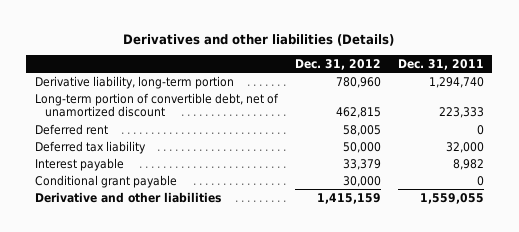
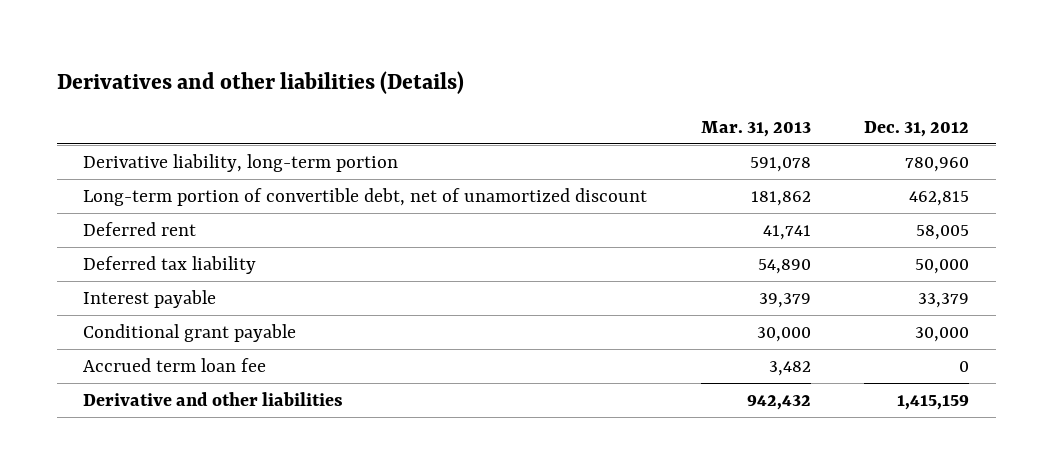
- | Dec. 31, 2012 | Dec. 31, 2011
+ | Mar. 31, 2013 | Dec. 31, 2012
+ Accrued term loan fee | 3,482 | 0

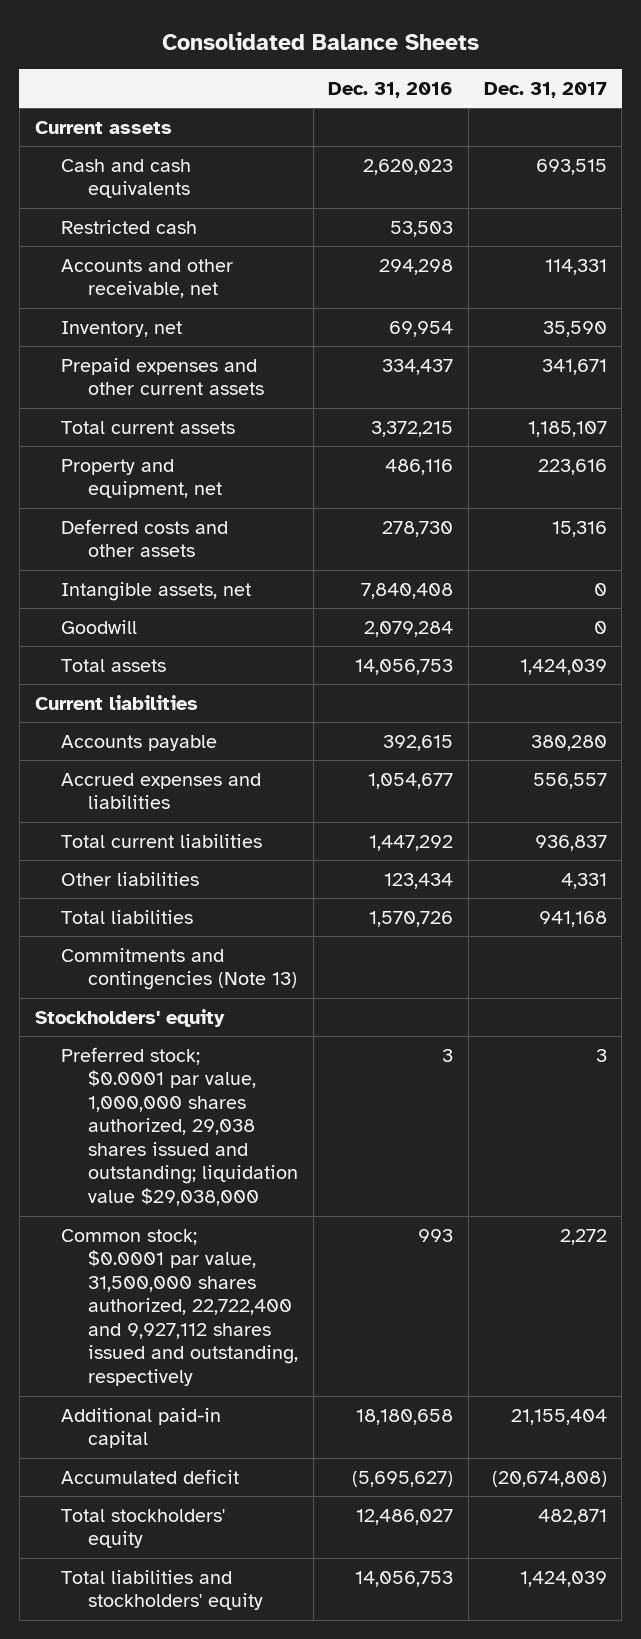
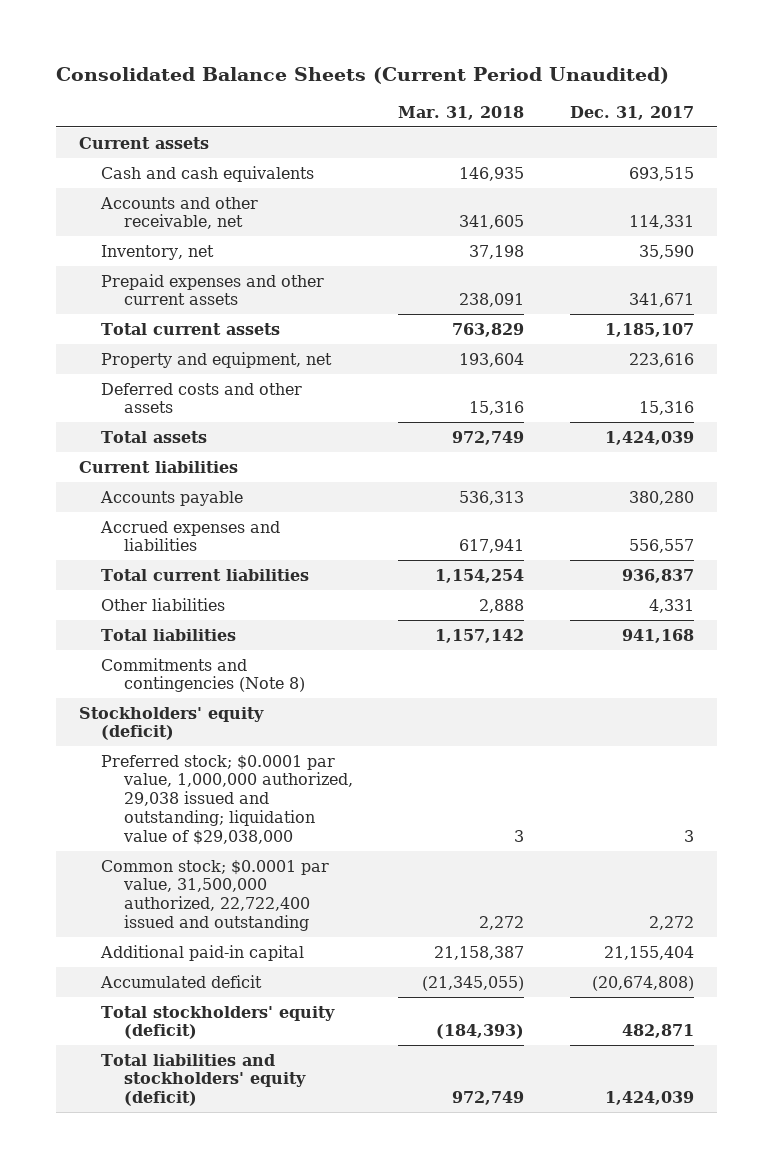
- Consolidated Balance Sheets
+ Consolidated Balance Sheets (Current Period Unaudited)
- | Dec. 31, 2016 | Dec. 31, 2017
+ | Mar. 31, 2018 | Dec. 31, 2017
- Restricted cash | 53,503 |
- Intangible assets, net | 7,840,408 | 0
- Goodwill | 2,079,284 | 0
- Commitments and contingencies (Note 13)
- Stockholders' equity
- Preferred stock; $0.0001 par value, 1,000,000 shares authorized, 29,038 shares issued and outstanding; liquidation value $29,038,000 | 3 | 3
- Common stock; $0.0001 par value, 31,500,000 shares authorized, 22,722,400 and 9,927,112 shares issued and outstanding, respectively | 993 | 2,272
+ Commitments and contingencies (Note 8)
+ Stockholders' equity (deficit)
+ Preferred stock; $0.0001 par value, 1,000,000 authorized, 29,038 issued and outstanding; liquidation value of $29,038,000 | 3 | 3
+ Common stock; $0.0001 par value, 31,500,000 authorized, 22,722,400 issued and outstanding | 2,272 | 2,272
- Total stockholders' equity | 12,486,027 | 482,871
- Total liabilities and stockholders' equity | 14,056,753 | 1,424,039
+ Total stockholders' equity (deficit) | (184,393) | 482,871
+ Total liabilities and stockholders' equity (deficit) | 972,749 | 1,424,039

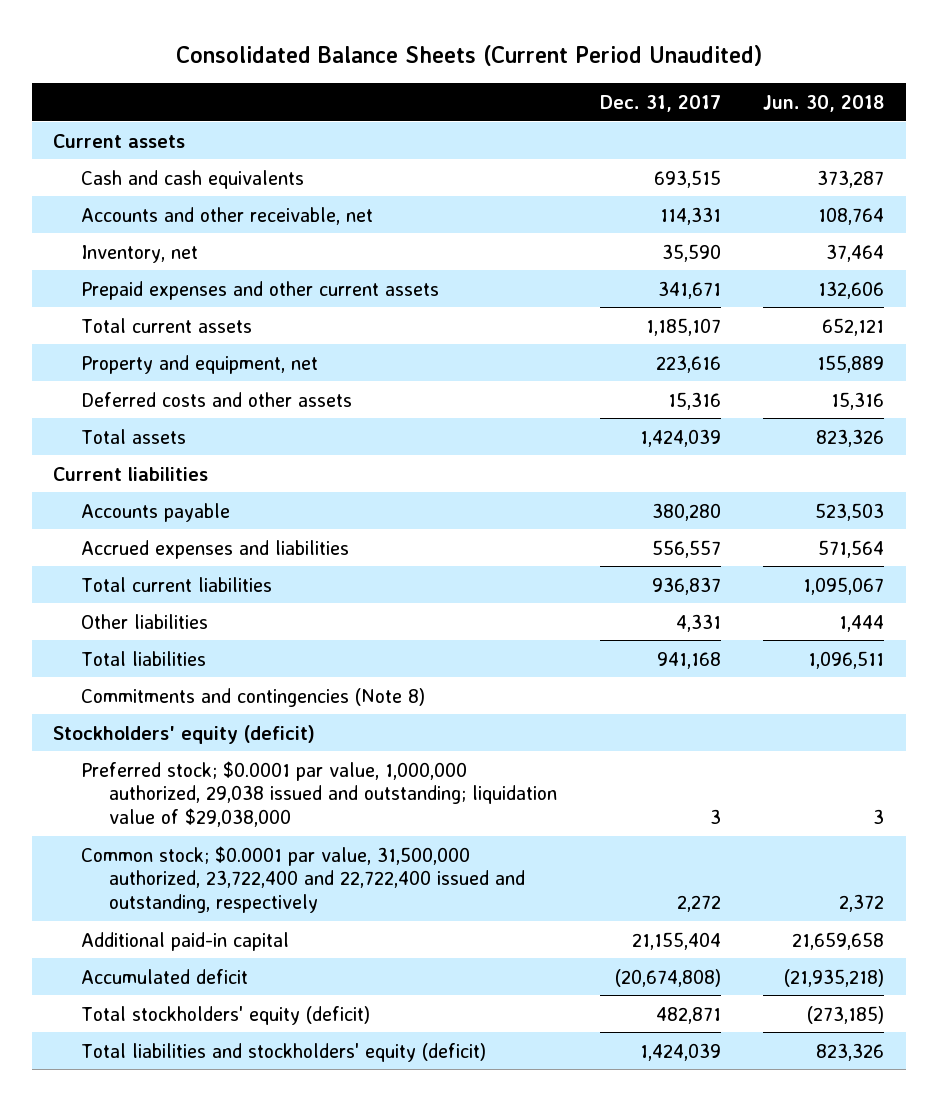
- | Mar. 31, 2018 | Dec. 31, 2017
+ | Dec. 31, 2017 | Jun. 30, 2018
- Common stock; $0.0001 par value, 31,500,000 authorized, 22,722,400 issued and outstanding | 2,272 | 2,272
+ Common stock; $0.0001 par value, 31,500,000 authorized, 23,722,400 and 22,722,400 issued and outstanding, respectively | 2,272 | 2,372

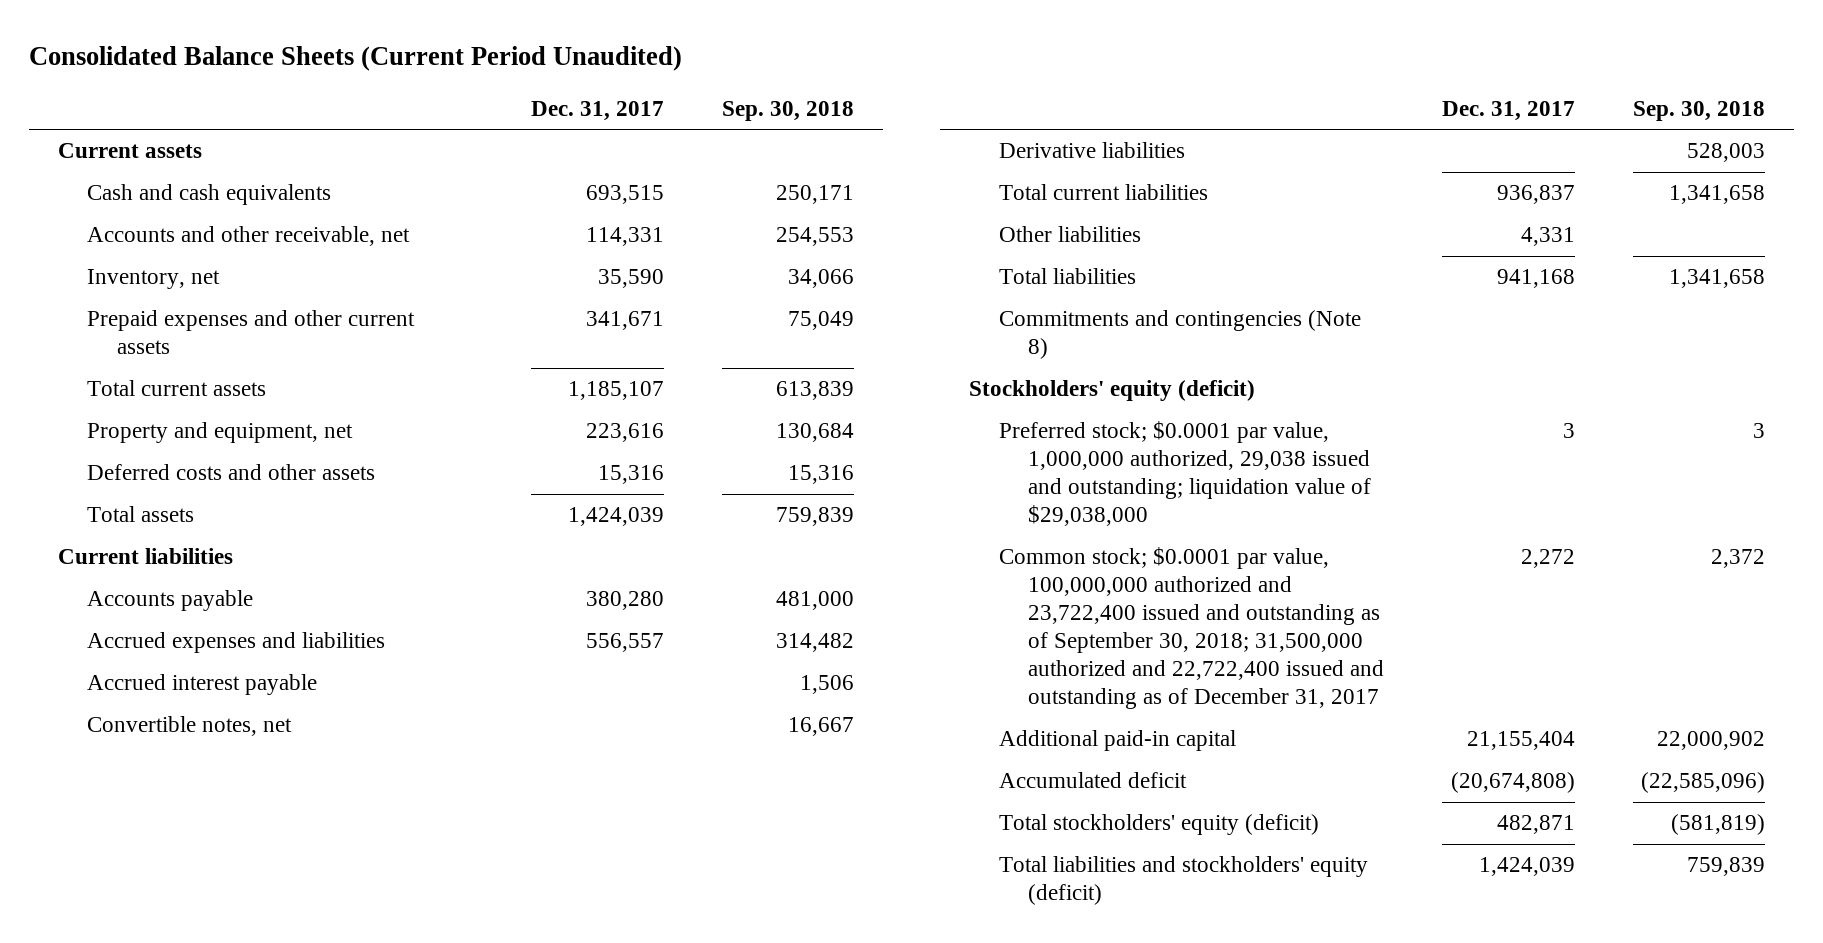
- | Dec. 31, 2017 | Jun. 30, 2018
+ | Dec. 31, 2017 | Sep. 30, 2018
+ Accrued interest payable | | 1,506
+ Convertible notes, net | | 16,667
+ Derivative liabilities | | 528,003
- Common stock; $0.0001 par value, 31,500,000 authorized, 23,722,400 and 22,722,400 issued and outstanding, respectively | 2,272 | 2,372
+ Common stock; $0.0001 par value, 100,000,000 authorized and 23,722,400 issued and outstanding as of September 30, 2018; 31,500,000 authorized and 22,722,400 issued and outstanding as of December 31, 2017 | 2,272 | 2,372

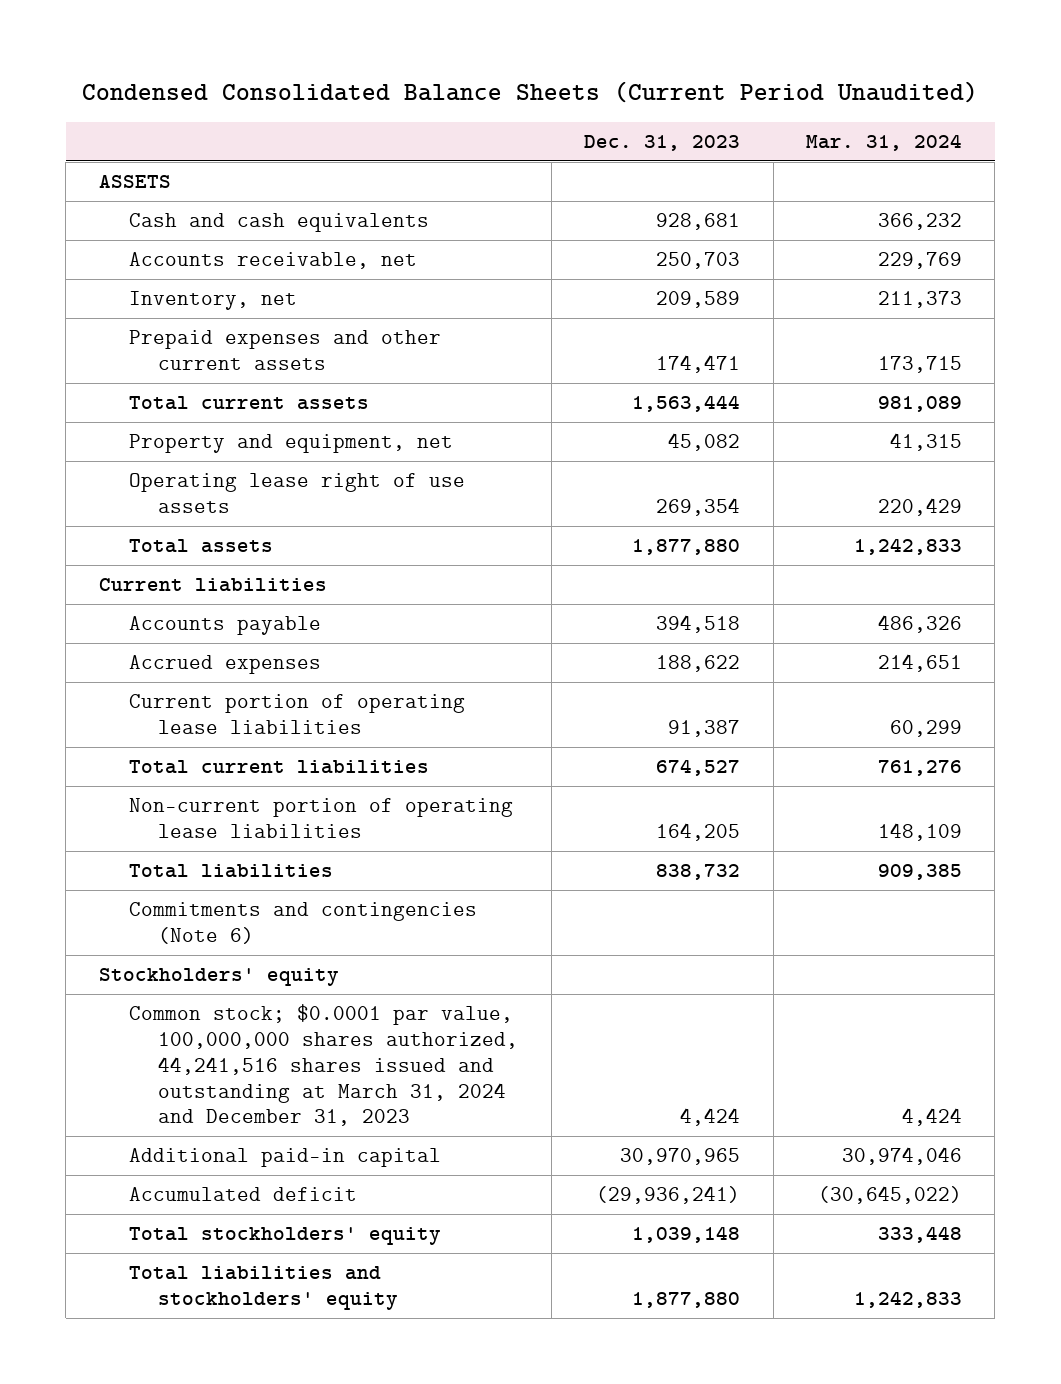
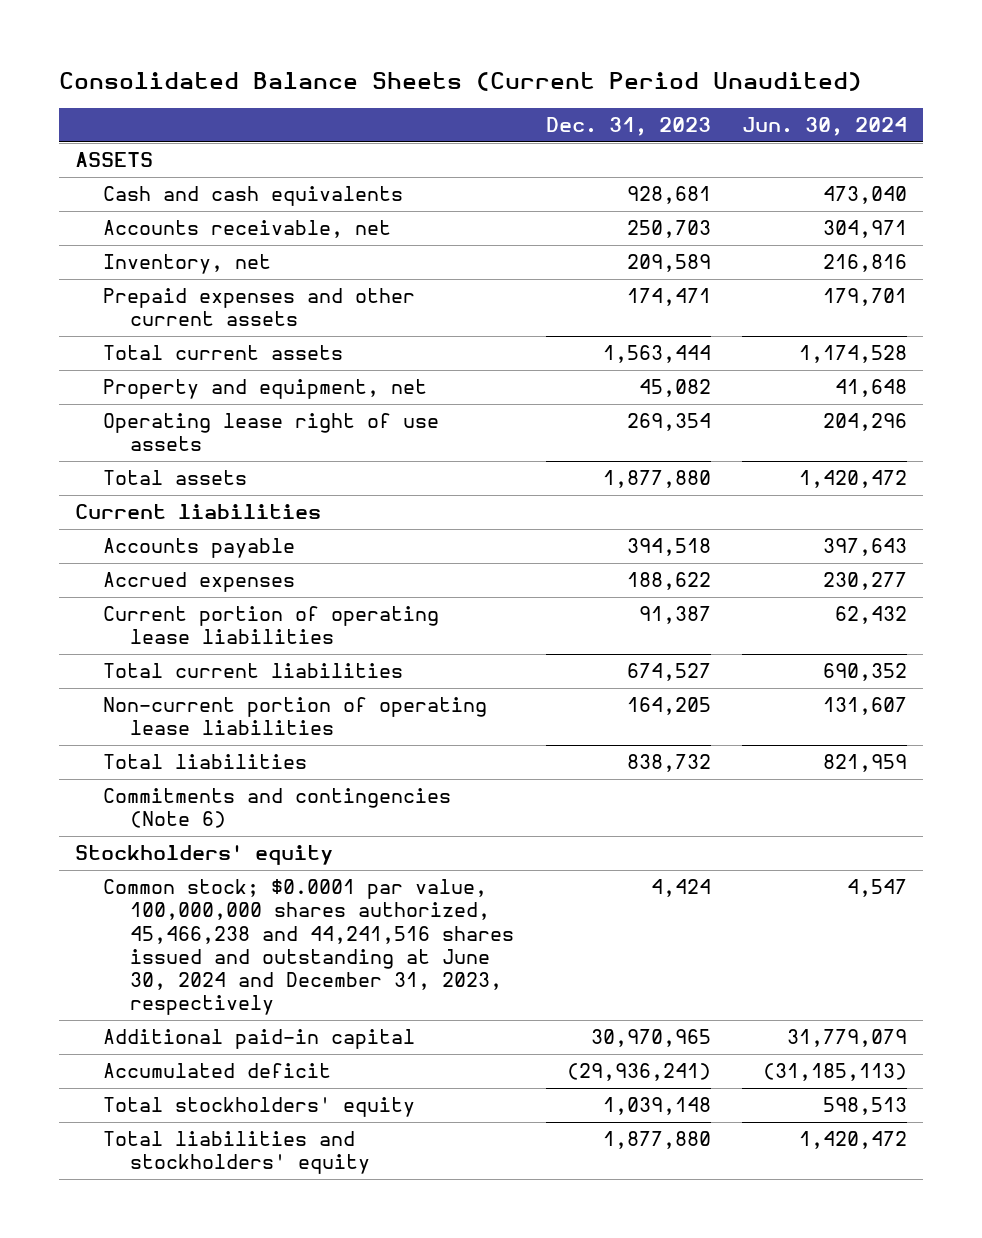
- Condensed Consolidated Balance Sheets (Current Period Unaudited)
+ Consolidated Balance Sheets (Current Period Unaudited)
- | Dec. 31, 2023 | Mar. 31, 2024
+ | Dec. 31, 2023 | Jun. 30, 2024
- Common stock; $0.0001 par value, 100,000,000 shares authorized, 44,241,516 shares issued and outstanding at March 31, 2024 and December 31, 2023 | 4,424 | 4,424
+ Common stock; $0.0001 par value, 100,000,000 shares authorized, 45,466,238 and 44,241,516 shares issued and outstanding at June 30, 2024 and December 31, 2023, respectively | 4,424 | 4,547

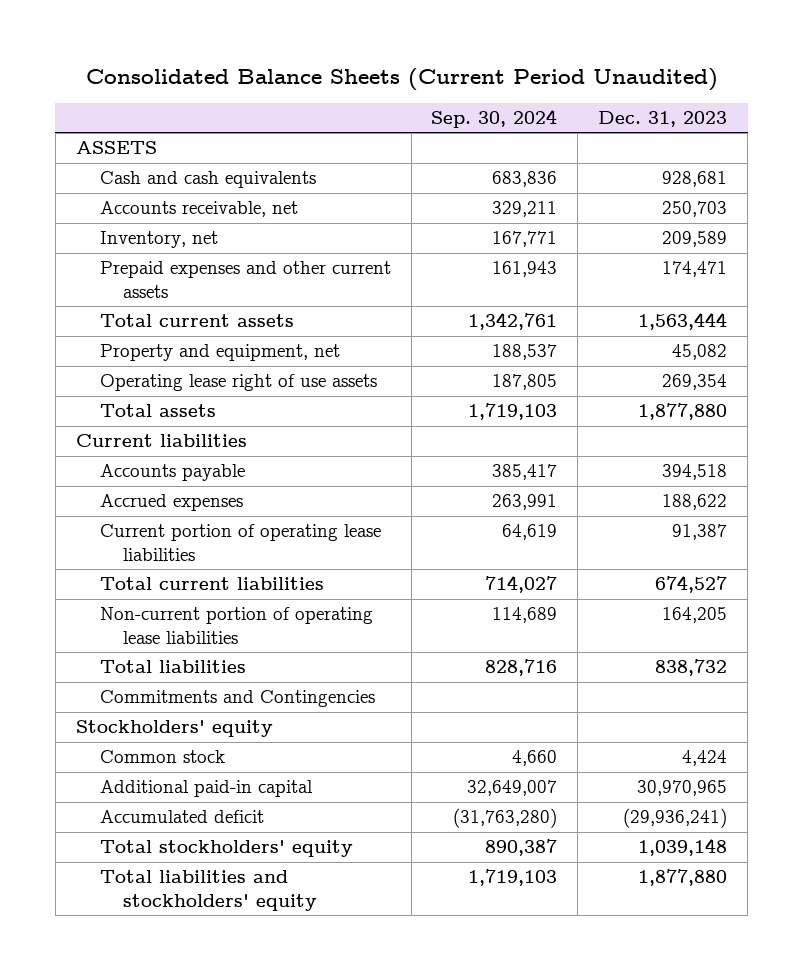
- | Dec. 31, 2023 | Jun. 30, 2024
+ | Sep. 30, 2024 | Dec. 31, 2023
- Commitments and contingencies (Note 6)
+ Commitments and Contingencies
- Common stock; $0.0001 par value, 100,000,000 shares authorized, 45,466,238 and 44,241,516 shares issued and outstanding at June 30, 2024 and December 31, 2023, respectively | 4,424 | 4,547
+ Common stock | 4,660 | 4,424

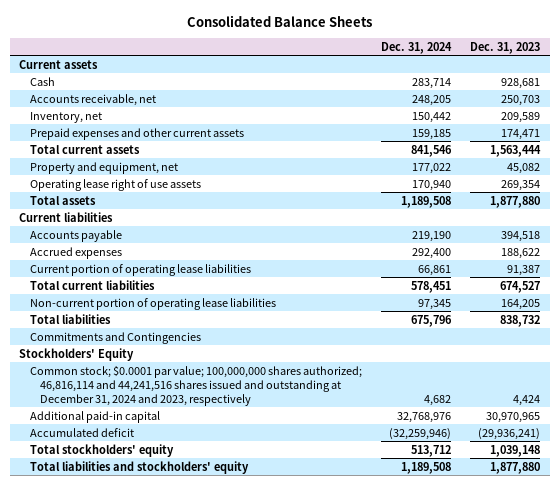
- Consolidated Balance Sheets (Current Period Unaudited)
+ Consolidated Balance Sheets
- | Sep. 30, 2024 | Dec. 31, 2023
+ | Dec. 31, 2024 | Dec. 31, 2023
- ASSETS
- Cash and cash equivalents | 683,836 | 928,681
+ Current assets
+ Cash | 283,714 | 928,681
- Stockholders' equity
- Common stock | 4,660 | 4,424
+ Stockholders' Equity
+ Common stock; $0.0001 par value; 100,000,000 shares authorized; 46,816,114 and 44,241,516 shares issued and outstanding at December 31, 2024 and 2023, respectively | 4,682 | 4,424

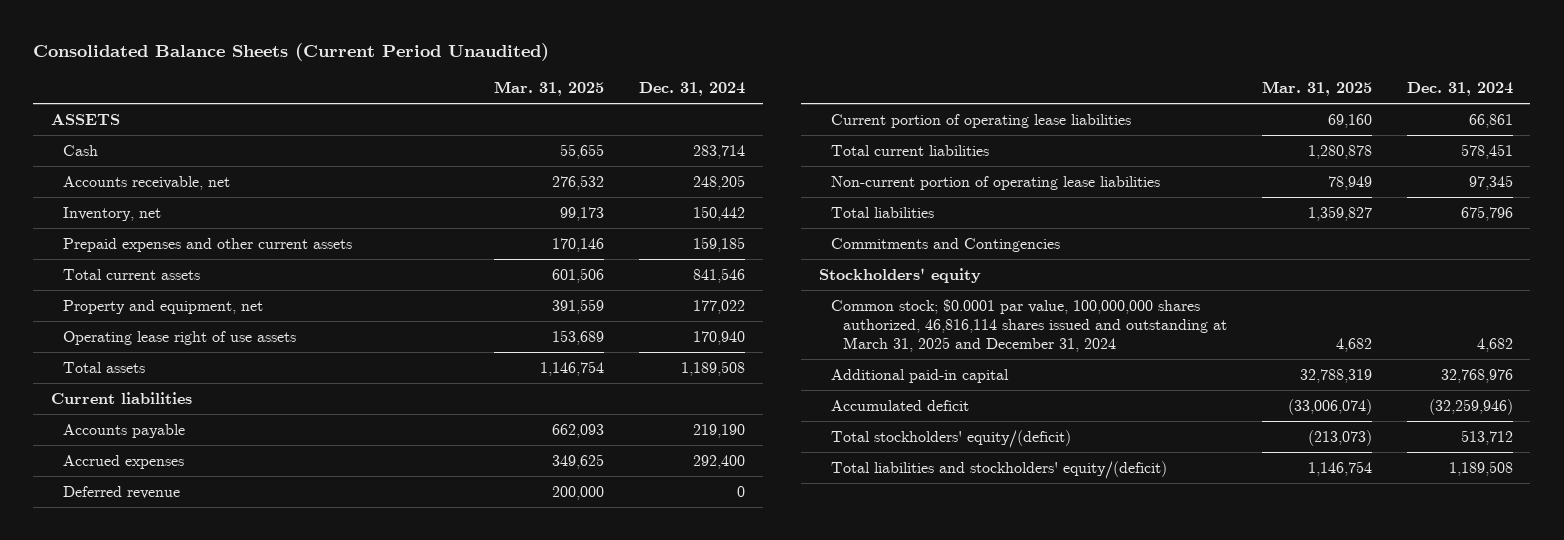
- Consolidated Balance Sheets
+ Consolidated Balance Sheets (Current Period Unaudited)
- | Dec. 31, 2024 | Dec. 31, 2023
+ | Mar. 31, 2025 | Dec. 31, 2024
- Current assets
+ ASSETS
+ Deferred revenue | 200,000 | 0
- Stockholders' Equity
- Common stock; $0.0001 par value; 100,000,000 shares authorized; 46,816,114 and 44,241,516 shares issued and outstanding at December 31, 2024 and 2023, respectively | 4,682 | 4,424
+ Stockholders' equity
+ Common stock; $0.0001 par value, 100,000,000 shares authorized, 46,816,114 shares issued and outstanding at March 31, 2025 and December 31, 2024 | 4,682 | 4,682
- Total stockholders' equity | 513,712 | 1,039,148
- Total liabilities and stockholders' equity | 1,189,508 | 1,877,880
+ Total stockholders' equity/(deficit) | (213,073) | 513,712
+ Total liabilities and stockholders' equity/(deficit) | 1,146,754 | 1,189,508

